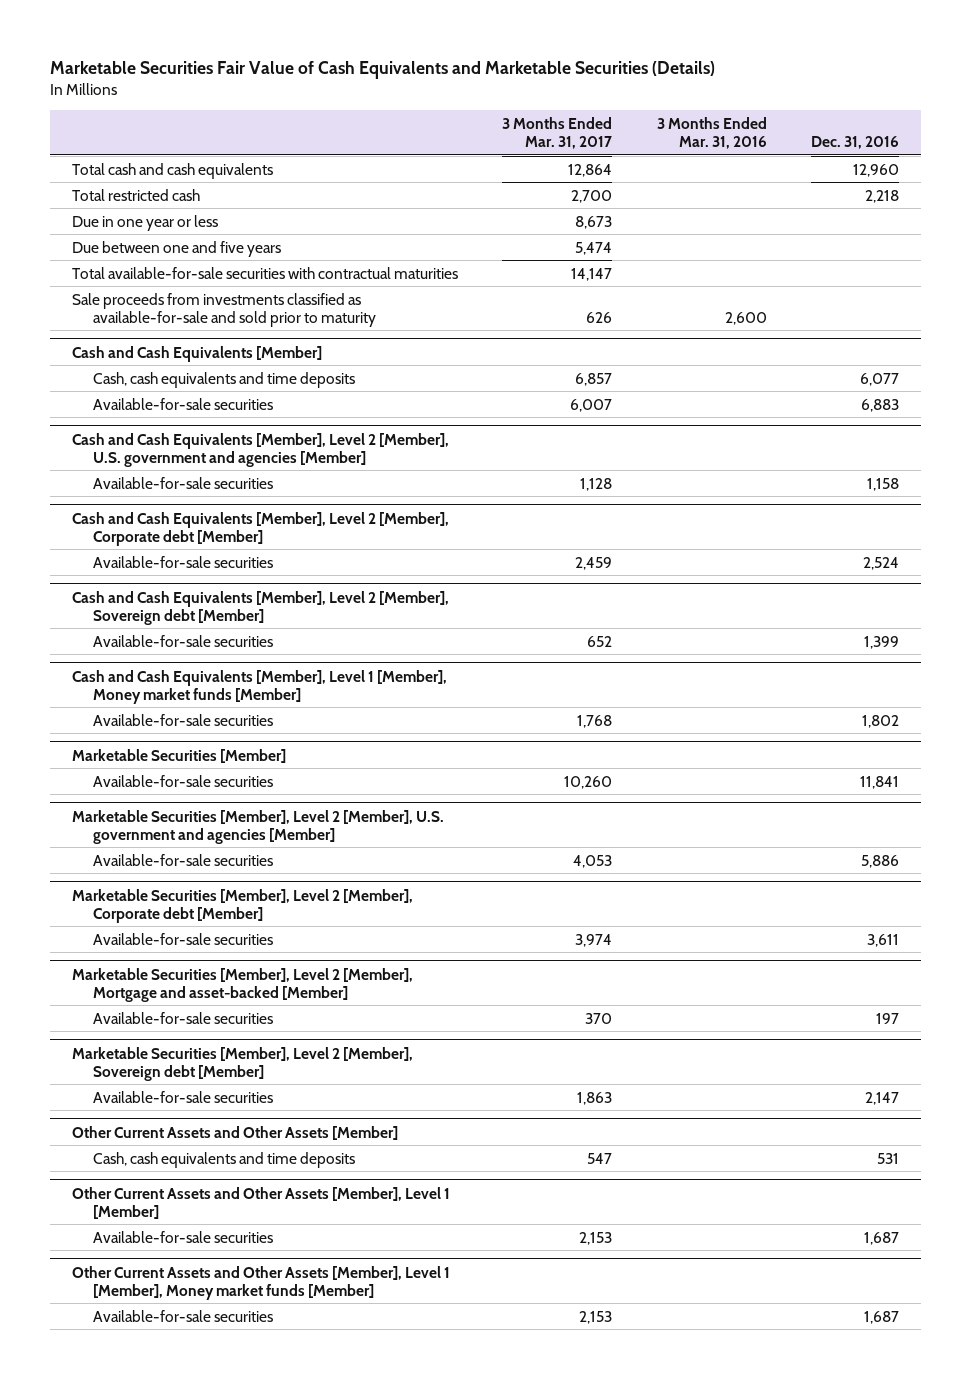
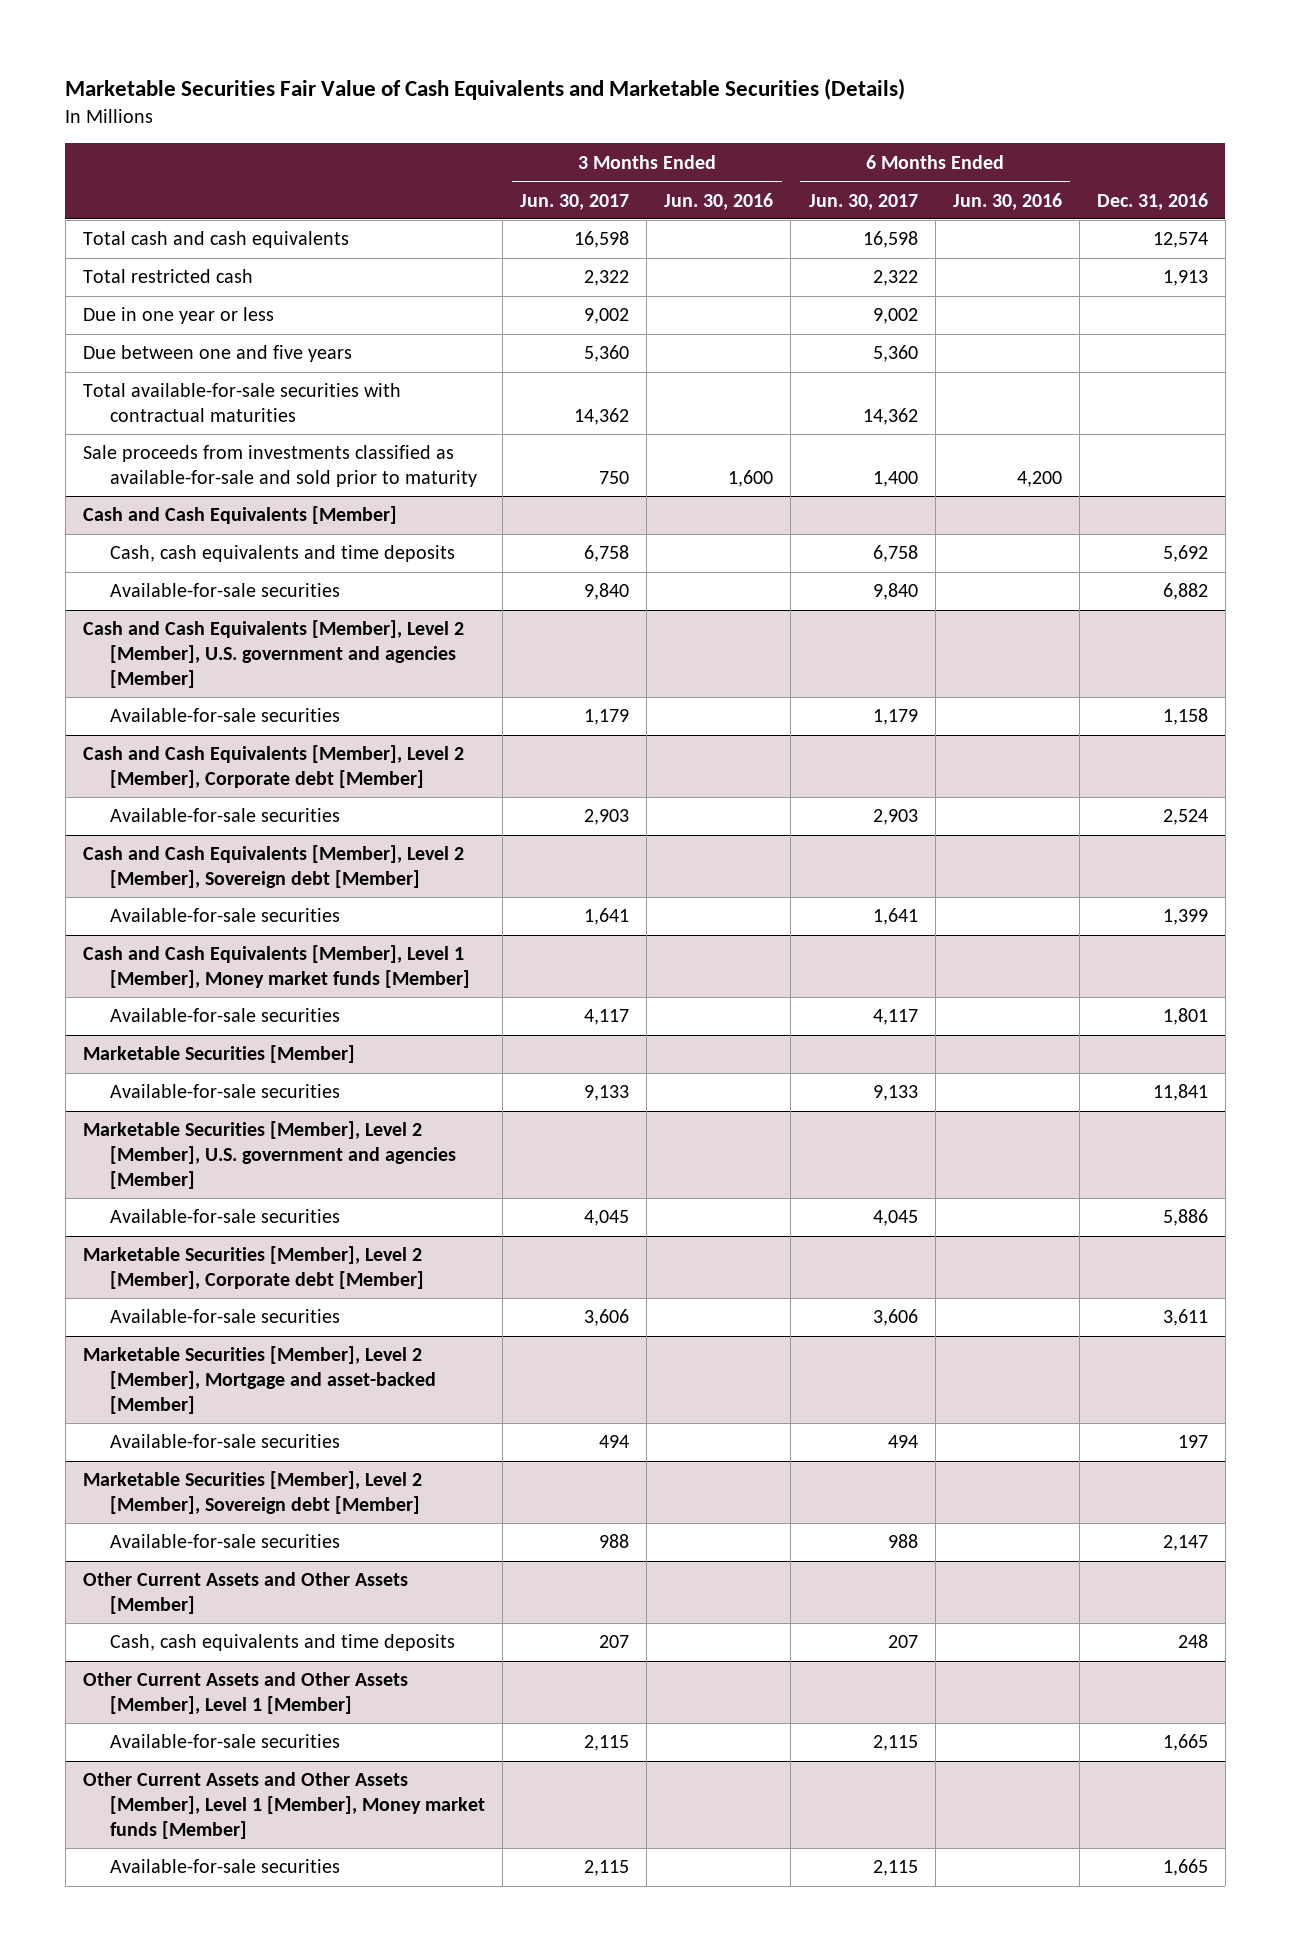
- | 3 Months Ended Mar. 31, 2017 | 3 Months Ended Mar. 31, 2016 | Dec. 31, 2016
+ | 3 Months Ended Jun. 30, 2017 | 3 Months Ended Jun. 30, 2016 | 6 Months Ended Jun. 30, 2017 | 6 Months Ended Jun. 30, 2016 | Dec. 31, 2016
- Total cash and cash equivalents | 12,864 | | 12,960
- Total restricted cash | 2,700 | | 2,218
+ Total cash and cash equivalents | 16,598 | | 16,598 | | 12,574
+ Total restricted cash | 2,322 | | 2,322 | | 1,913
@ Cash and Cash Equivalents [Member]
- Cash, cash equivalents and time deposits | 6,857 | | 6,077
- Available-for-sale securities | 6,007 | | 6,883
+ Cash, cash equivalents and time deposits | 6,758 | | 6,758 | | 5,692
+ Available-for-sale securities | 9,840 | | 9,840 | | 6,882
@ Cash and Cash Equivalents [Member], Level 1 [Member], Money market funds [Member]
- Available-for-sale securities | 1,768 | | 1,802
+ Available-for-sale securities | 4,117 | | 4,117 | | 1,801
@ Other Current Assets and Other Assets [Member]
- Cash, cash equivalents and time deposits | 547 | | 531
+ Cash, cash equivalents and time deposits | 207 | | 207 | | 248
@ Other Current Assets and Other Assets [Member], Level 1 [Member]
- Available-for-sale securities | 2,153 | | 1,687
+ Available-for-sale securities | 2,115 | | 2,115 | | 1,665
@ Other Current Assets and Other Assets [Member], Level 1 [Member], Money market funds [Member]
- Available-for-sale securities | 2,153 | | 1,687
+ Available-for-sale securities | 2,115 | | 2,115 | | 1,665

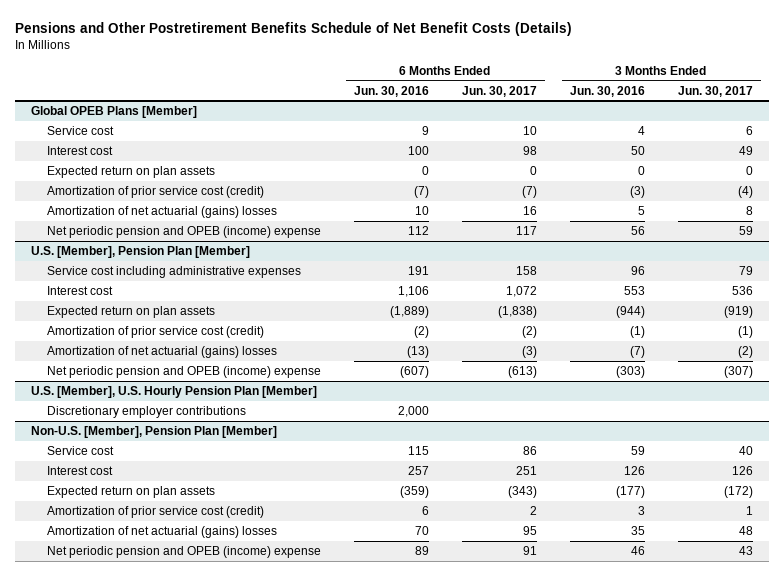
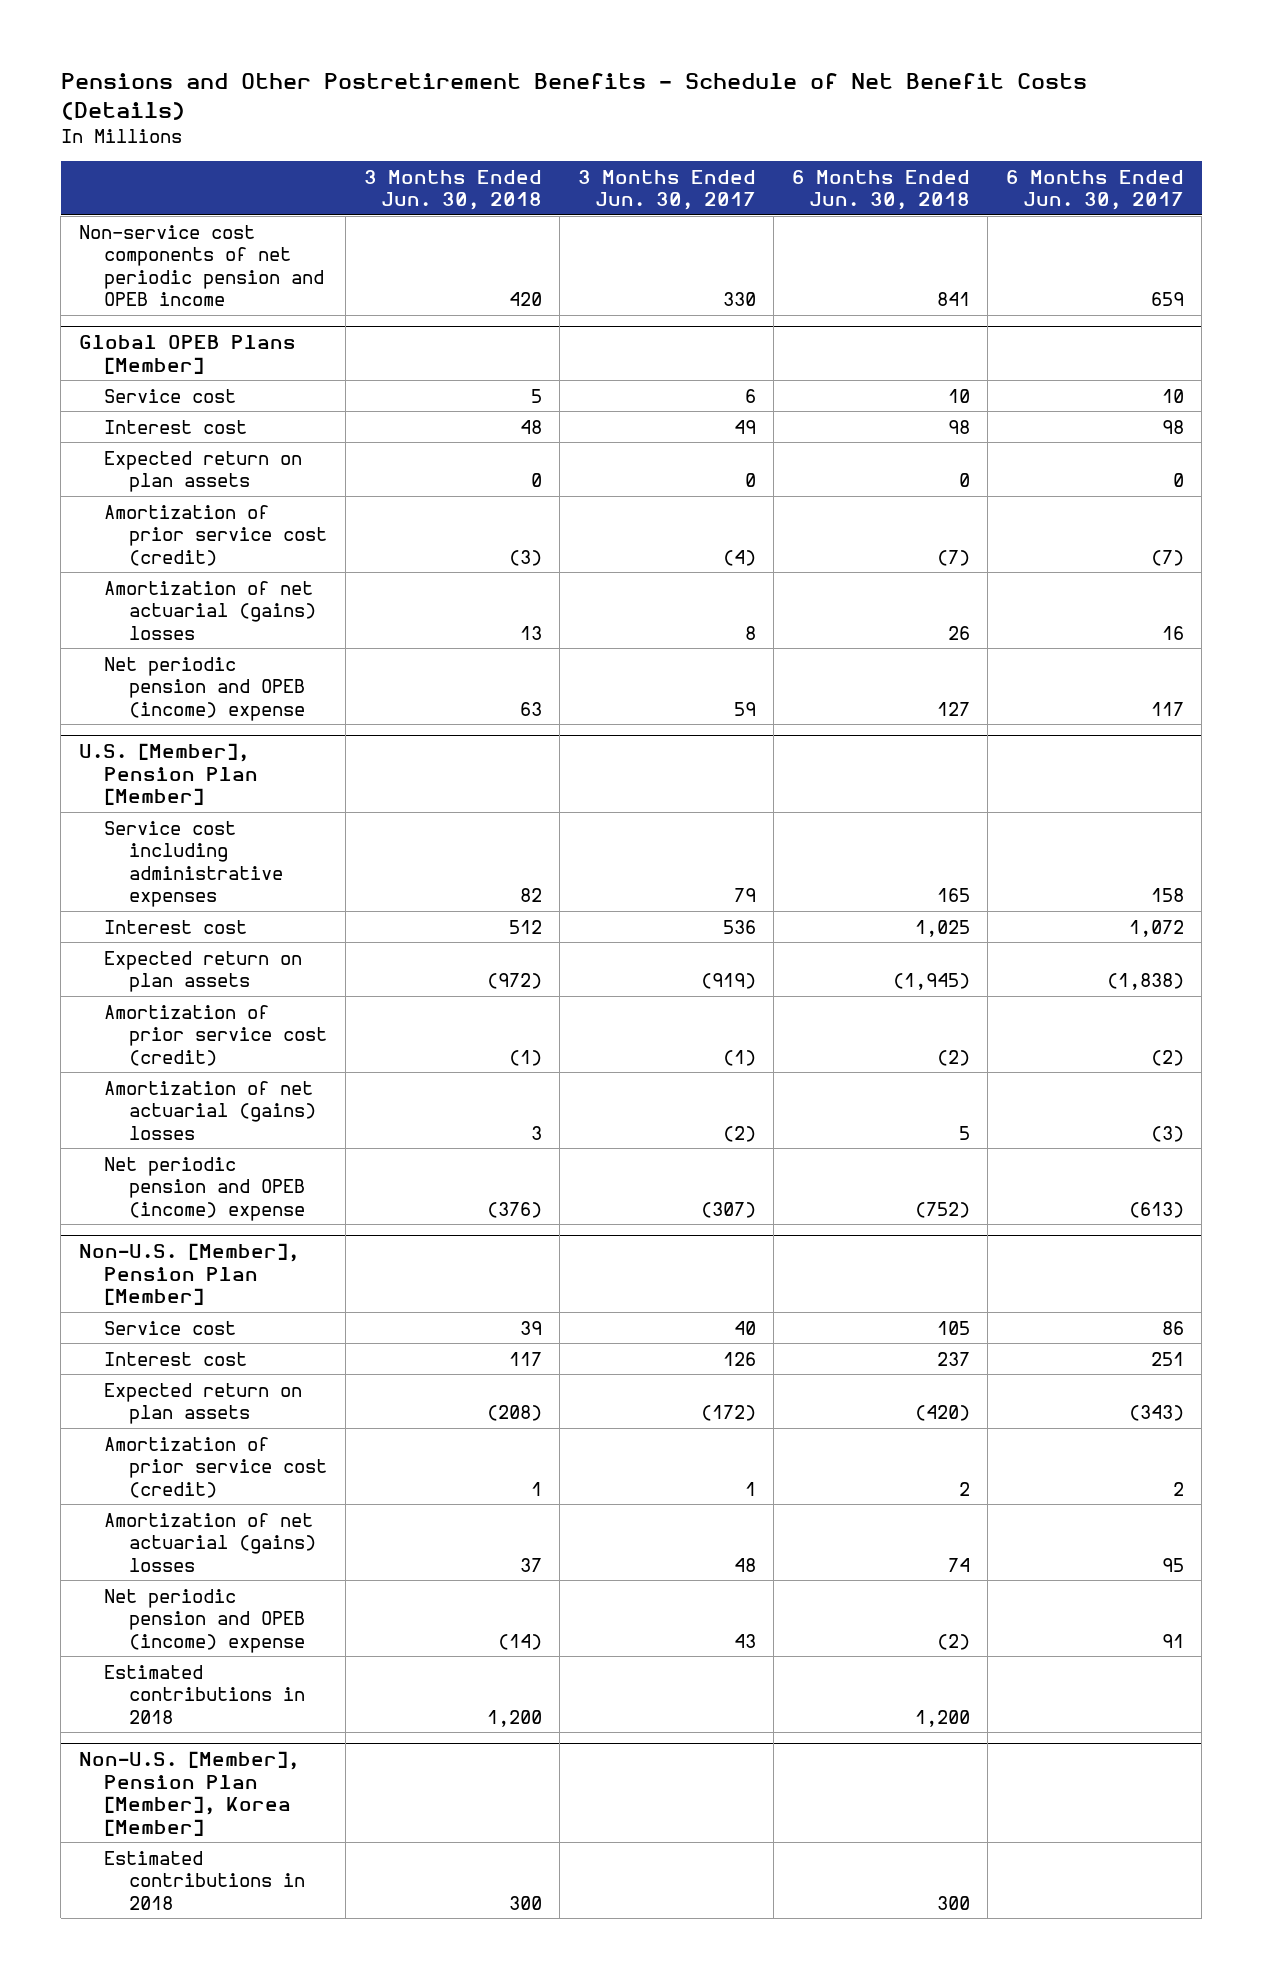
- Pensions and Other Postretirement Benefits Schedule of Net Benefit Costs (Details)
+ Pensions and Other Postretirement Benefits - Schedule of Net Benefit Costs (Details)
- | 6 Months Ended Jun. 30, 2016 | 6 Months Ended Jun. 30, 2017 | 3 Months Ended Jun. 30, 2016 | 3 Months Ended Jun. 30, 2017
+ | 3 Months Ended Jun. 30, 2018 | 3 Months Ended Jun. 30, 2017 | 6 Months Ended Jun. 30, 2018 | 6 Months Ended Jun. 30, 2017
+ Non-service cost components of net periodic pension and OPEB income | 420 | 330 | 841 | 659
- U.S. [Member], U.S. Hourly Pension Plan [Member]
- Discretionary employer contributions | 2,000 | | |
@ Non-U.S. [Member], Pension Plan [Member]
+ Estimated contributions in 2018 | 1,200 | | 1,200 |
+ Non-U.S. [Member], Pension Plan [Member], Korea [Member]
+ Estimated contributions in 2018 | 300 | | 300 |

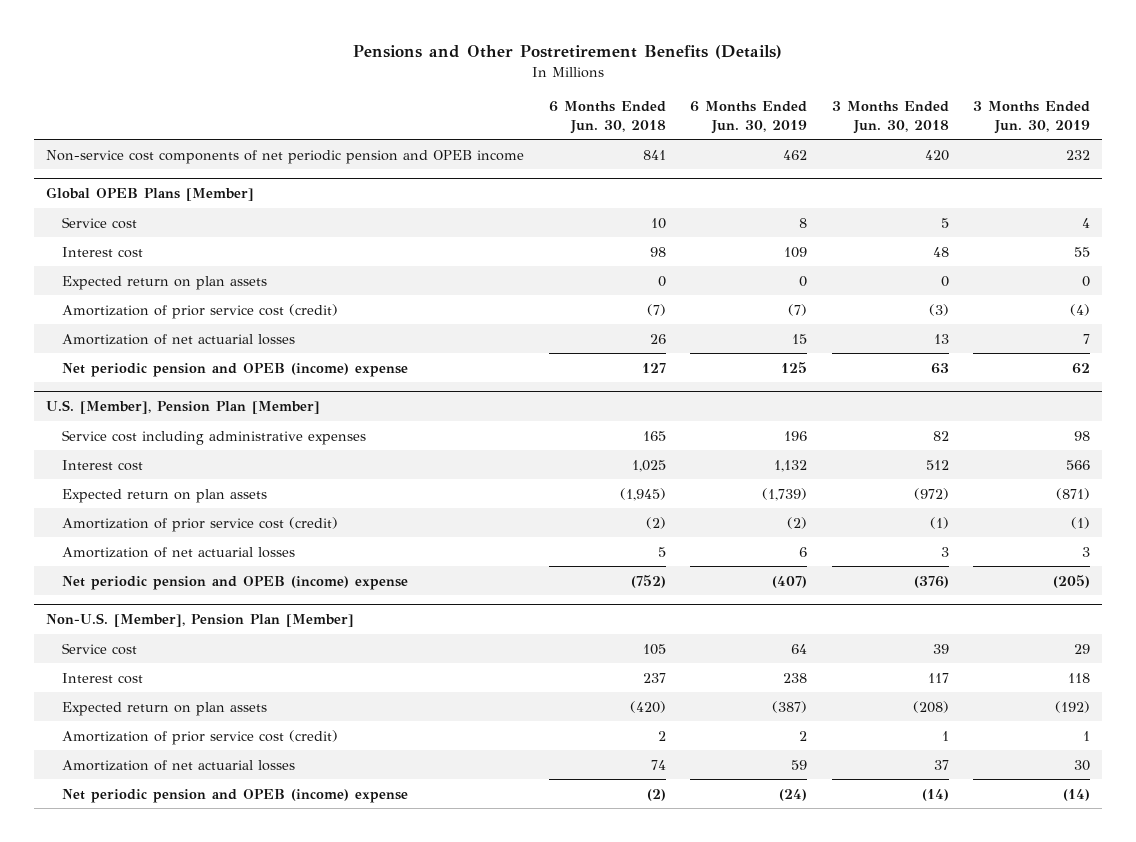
- Pensions and Other Postretirement Benefits - Schedule of Net Benefit Costs (Details)
+ Pensions and Other Postretirement Benefits (Details)
- | 3 Months Ended Jun. 30, 2018 | 3 Months Ended Jun. 30, 2017 | 6 Months Ended Jun. 30, 2018 | 6 Months Ended Jun. 30, 2017
+ | 6 Months Ended Jun. 30, 2018 | 6 Months Ended Jun. 30, 2019 | 3 Months Ended Jun. 30, 2018 | 3 Months Ended Jun. 30, 2019
@ Global OPEB Plans [Member]
- Amortization of net actuarial (gains) losses | 13 | 8 | 26 | 16
+ Amortization of net actuarial losses | 26 | 15 | 13 | 7
@ U.S. [Member], Pension Plan [Member]
- Amortization of net actuarial (gains) losses | 3 | (2) | 5 | (3)
+ Amortization of net actuarial losses | 5 | 6 | 3 | 3
@ Non-U.S. [Member], Pension Plan [Member]
- Amortization of net actuarial (gains) losses | 37 | 48 | 74 | 95
+ Amortization of net actuarial losses | 74 | 59 | 37 | 30
- Estimated contributions in 2018 | 1,200 | | 1,200 |
- Non-U.S. [Member], Pension Plan [Member], Korea [Member]
- Estimated contributions in 2018 | 300 | | 300 |

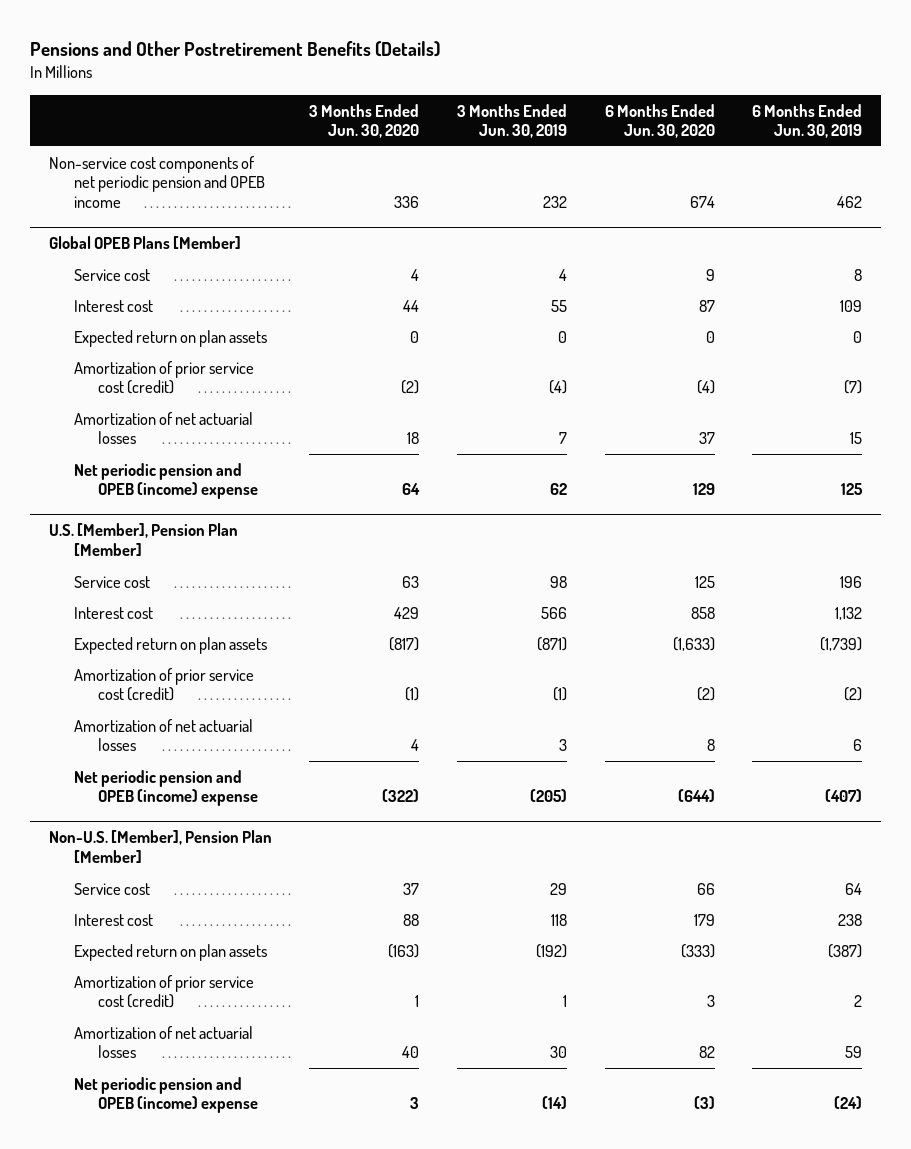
- | 6 Months Ended Jun. 30, 2018 | 6 Months Ended Jun. 30, 2019 | 3 Months Ended Jun. 30, 2018 | 3 Months Ended Jun. 30, 2019
+ | 3 Months Ended Jun. 30, 2020 | 3 Months Ended Jun. 30, 2019 | 6 Months Ended Jun. 30, 2020 | 6 Months Ended Jun. 30, 2019
@ U.S. [Member], Pension Plan [Member]
- Service cost including administrative expenses | 165 | 196 | 82 | 98
+ Service cost | 63 | 98 | 125 | 196

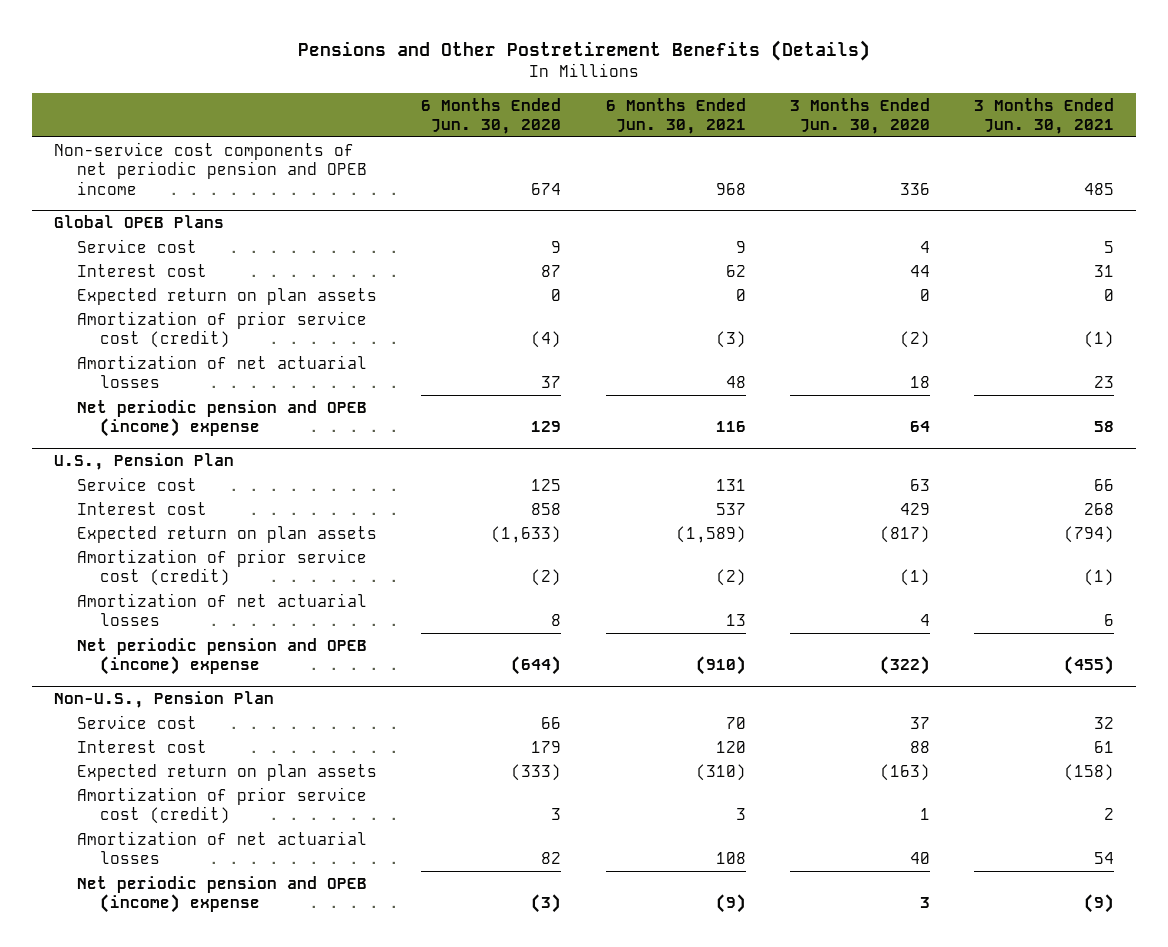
- | 3 Months Ended Jun. 30, 2020 | 3 Months Ended Jun. 30, 2019 | 6 Months Ended Jun. 30, 2020 | 6 Months Ended Jun. 30, 2019
+ | 6 Months Ended Jun. 30, 2020 | 6 Months Ended Jun. 30, 2021 | 3 Months Ended Jun. 30, 2020 | 3 Months Ended Jun. 30, 2021
- Global OPEB Plans [Member]
+ Global OPEB Plans
- U.S. [Member], Pension Plan [Member]
+ U.S., Pension Plan
- Non-U.S. [Member], Pension Plan [Member]
+ Non-U.S., Pension Plan

